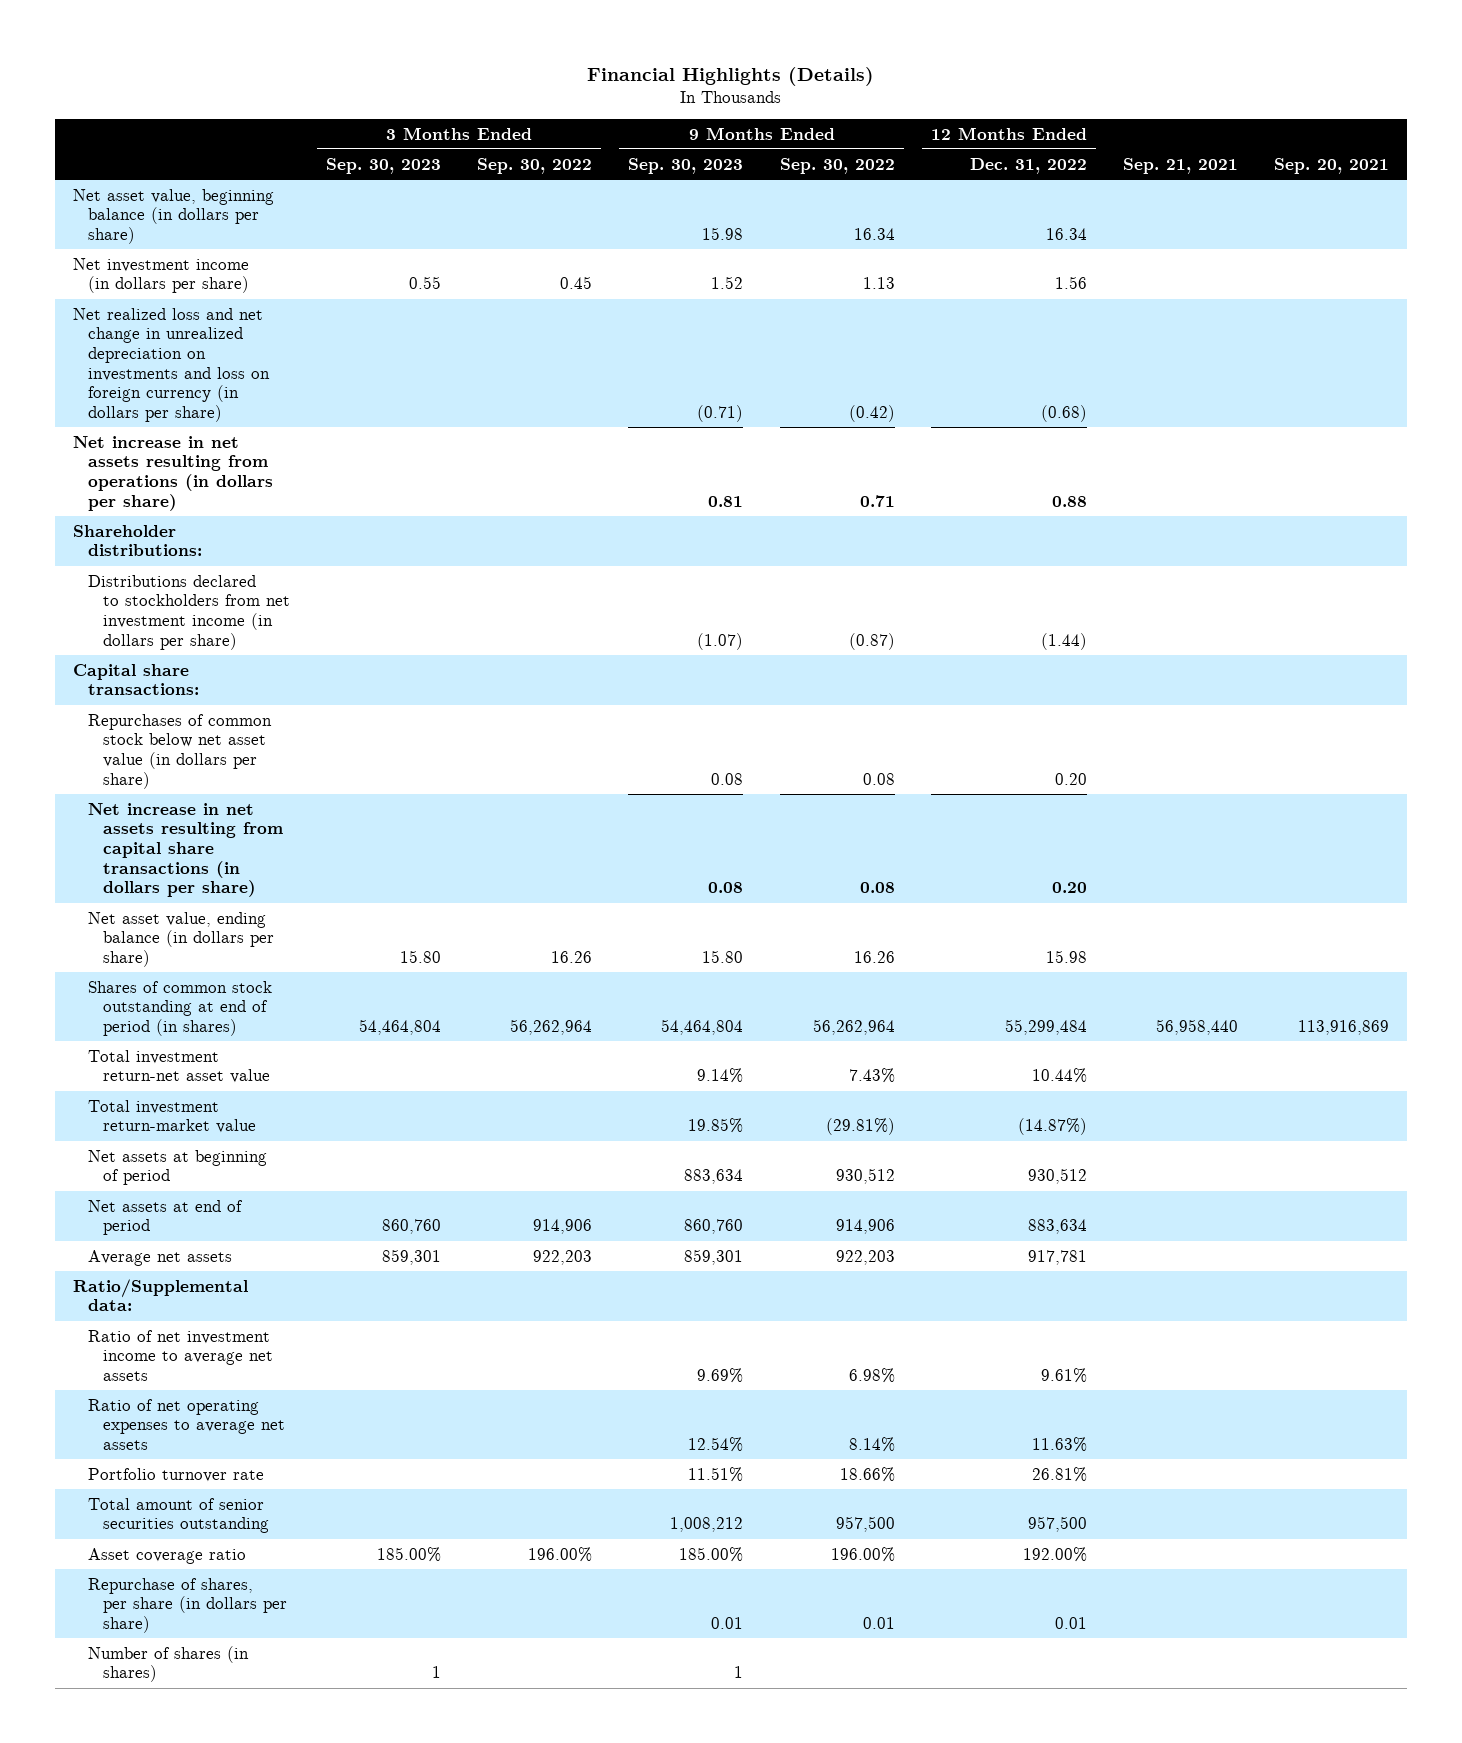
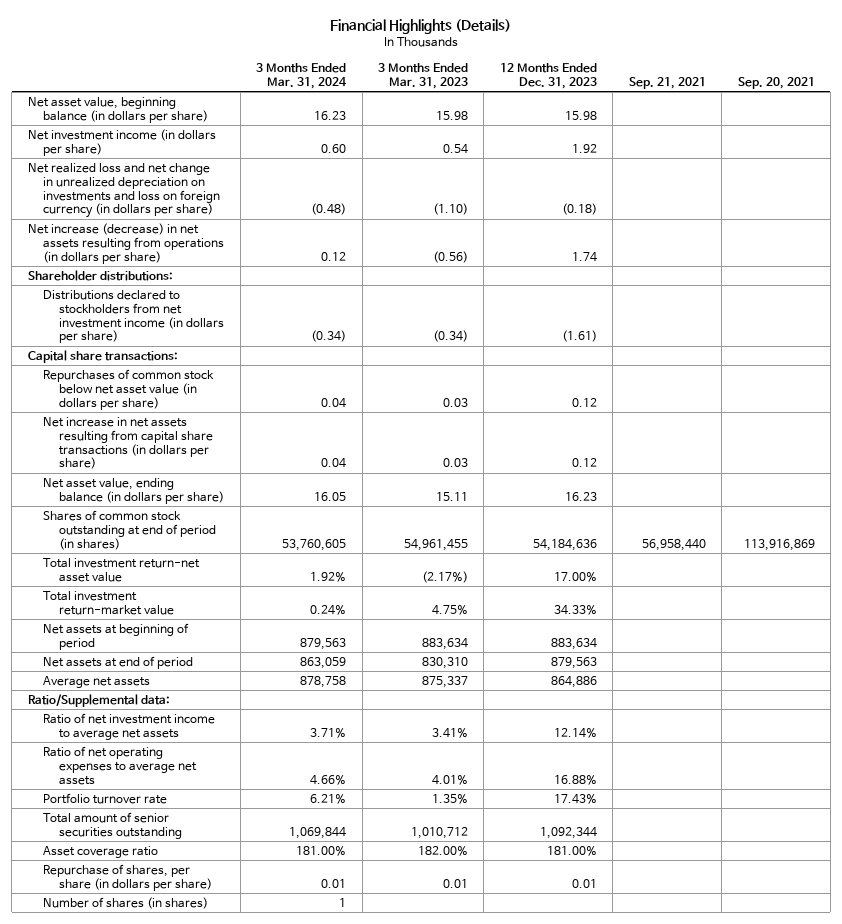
- | 3 Months Ended Sep. 30, 2023 | 3 Months Ended Sep. 30, 2022 | 9 Months Ended Sep. 30, 2023 | 9 Months Ended Sep. 30, 2022 | 12 Months Ended Dec. 31, 2022 | Sep. 21, 2021 | Sep. 20, 2021
+ | 3 Months Ended Mar. 31, 2024 | 3 Months Ended Mar. 31, 2023 | 12 Months Ended Dec. 31, 2023 | Sep. 21, 2021 | Sep. 20, 2021
- Net increase in net assets resulting from operations (in dollars per share) | | | 0.81 | 0.71 | 0.88 | |
+ Net increase (decrease) in net assets resulting from operations (in dollars per share) | 0.12 | (0.56) | 1.74 | |

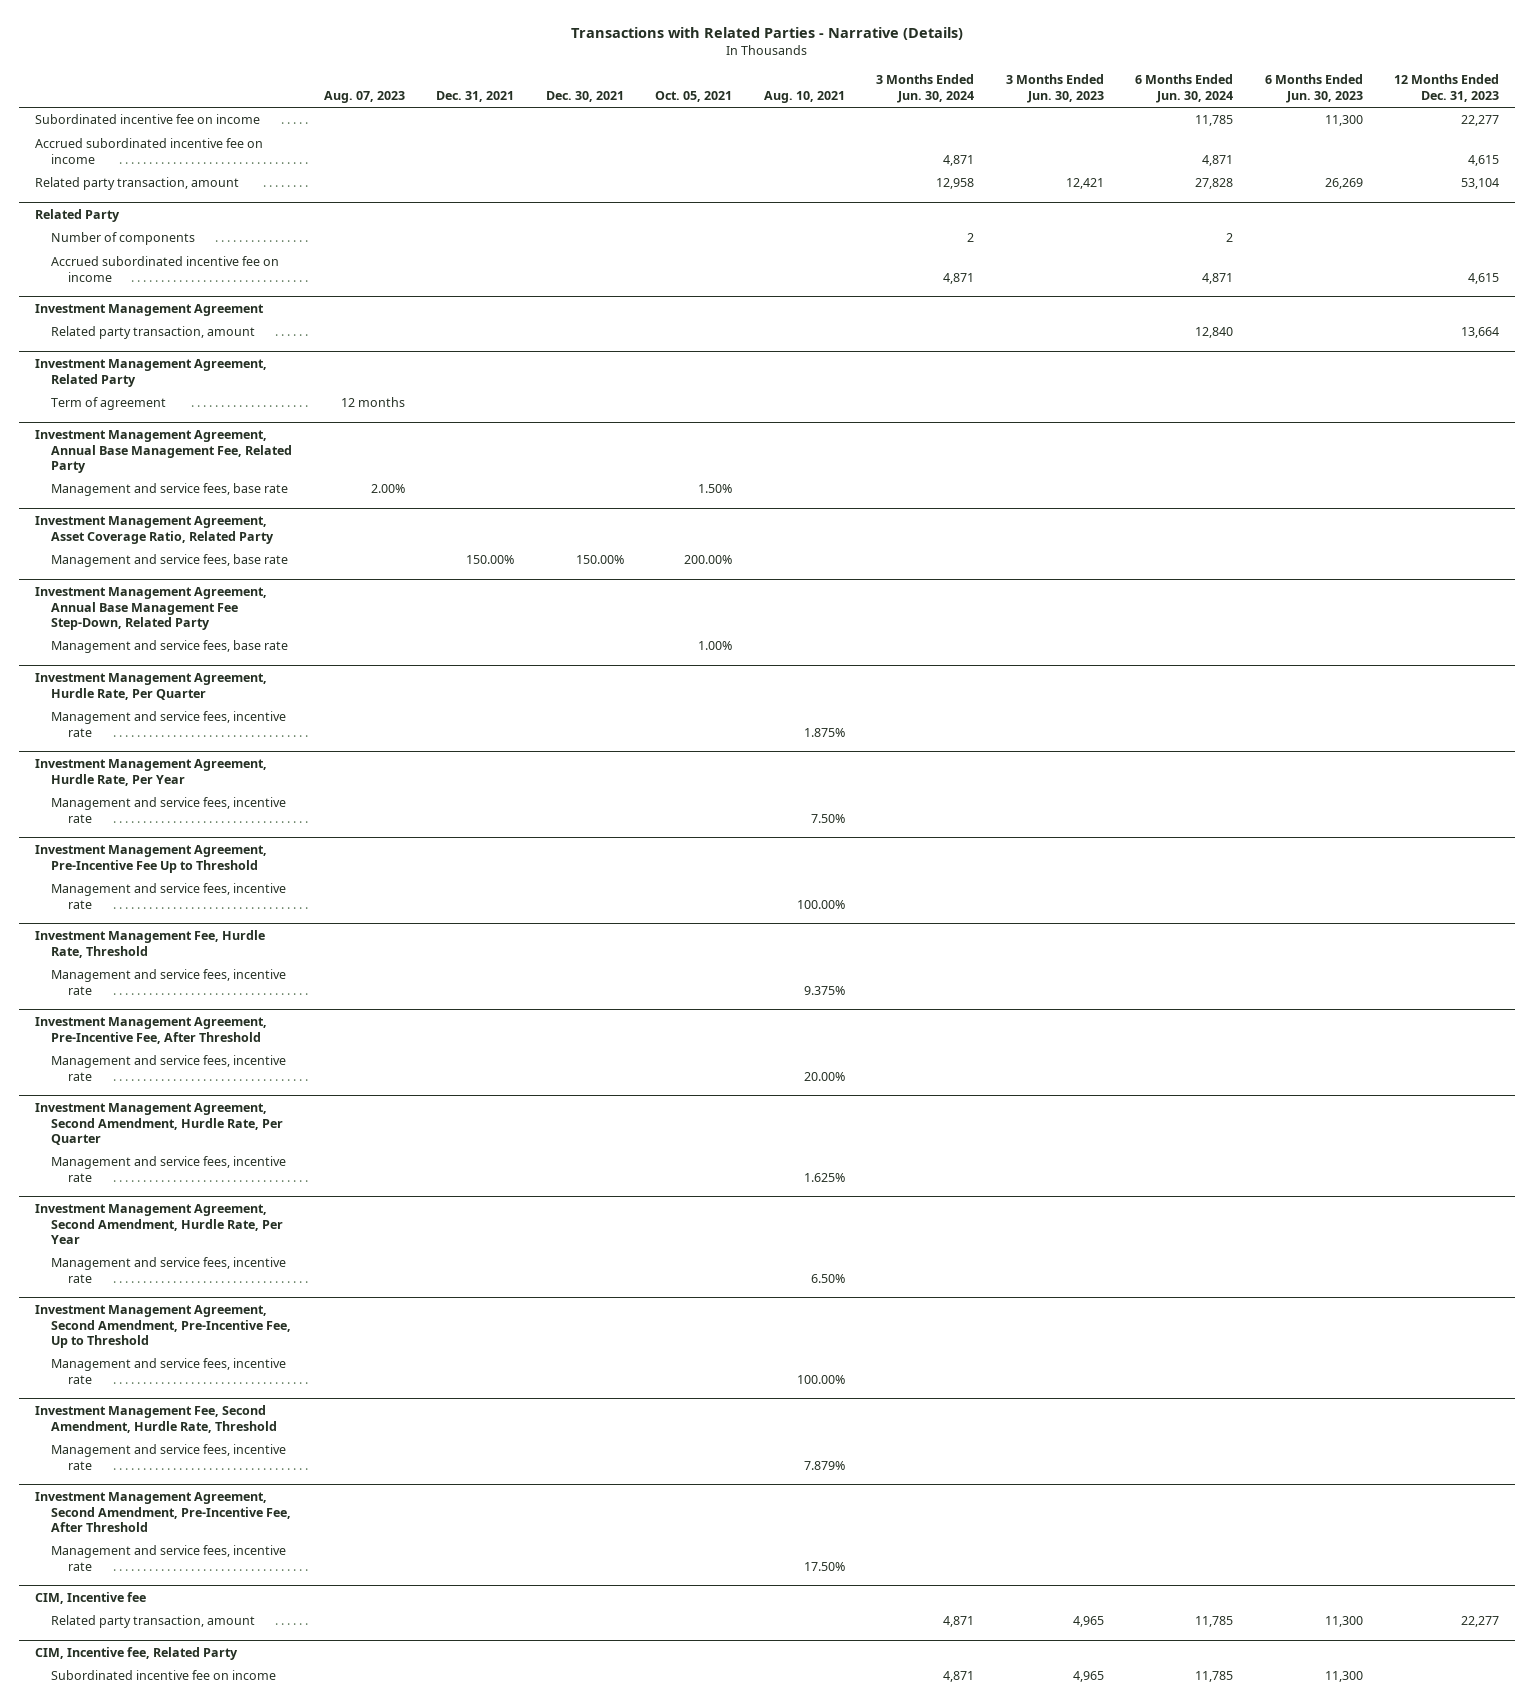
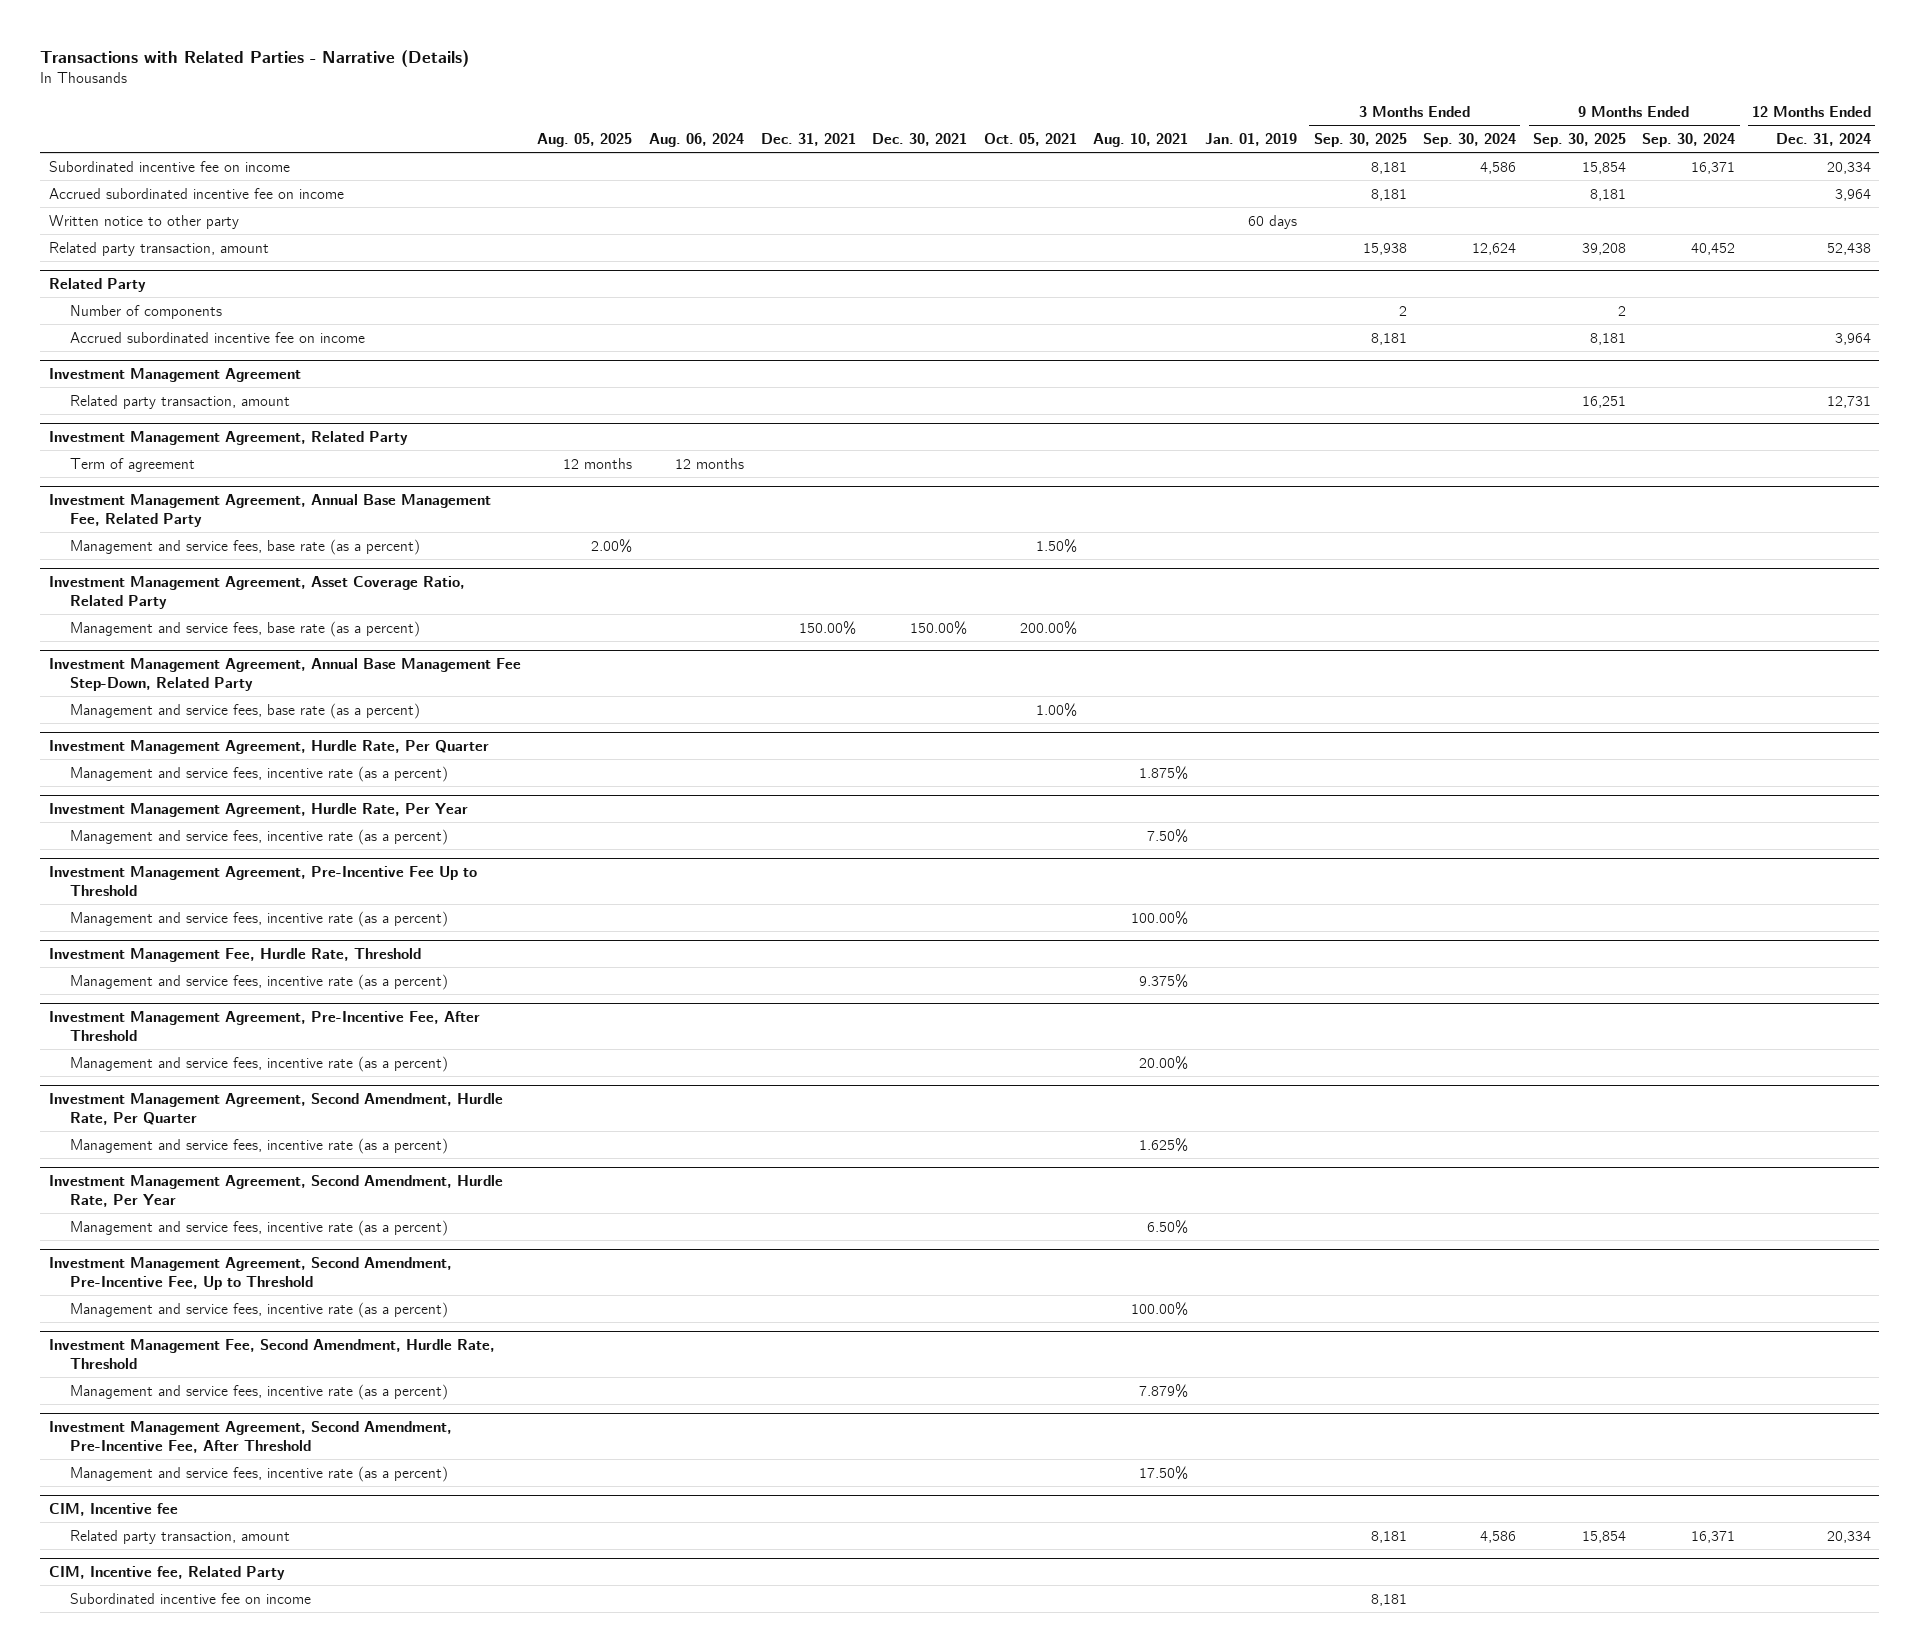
- | Aug. 07, 2023 | Dec. 31, 2021 | Dec. 30, 2021 | Oct. 05, 2021 | Aug. 10, 2021 | 3 Months Ended Jun. 30, 2024 | 3 Months Ended Jun. 30, 2023 | 6 Months Ended Jun. 30, 2024 | 6 Months Ended Jun. 30, 2023 | 12 Months Ended Dec. 31, 2023
+ | Aug. 05, 2025 | Aug. 06, 2024 | Dec. 31, 2021 | Dec. 30, 2021 | Oct. 05, 2021 | Aug. 10, 2021 | Jan. 01, 2019 | 3 Months Ended Sep. 30, 2025 | 3 Months Ended Sep. 30, 2024 | 9 Months Ended Sep. 30, 2025 | 9 Months Ended Sep. 30, 2024 | 12 Months Ended Dec. 31, 2024
+ Written notice to other party | | | | | | | 60 days | | | | |
@ Investment Management Agreement, Annual Base Management Fee, Related Party
- Management and service fees, base rate | 2.00% | | | 1.50% | | | | | |
+ Management and service fees, base rate (as a percent) | 2.00% | | | | 1.50% | | | | | | |
@ Investment Management Agreement, Asset Coverage Ratio, Related Party
- Management and service fees, base rate | | 150.00% | 150.00% | 200.00% | | | | | |
+ Management and service fees, base rate (as a percent) | | | 150.00% | 150.00% | 200.00% | | | | | | |
@ Investment Management Agreement, Annual Base Management Fee Step-Down, Related Party
- Management and service fees, base rate | | | | 1.00% | | | | | |
+ Management and service fees, base rate (as a percent) | | | | | 1.00% | | | | | | |
@ Investment Management Agreement, Hurdle Rate, Per Quarter
- Management and service fees, incentive rate | | | | | 1.875% | | | | |
+ Management and service fees, incentive rate (as a percent) | | | | | | 1.875% | | | | | |
@ Investment Management Agreement, Hurdle Rate, Per Year
- Management and service fees, incentive rate | | | | | 7.50% | | | | |
+ Management and service fees, incentive rate (as a percent) | | | | | | 7.50% | | | | | |
@ Investment Management Agreement, Pre-Incentive Fee Up to Threshold
- Management and service fees, incentive rate | | | | | 100.00% | | | | |
+ Management and service fees, incentive rate (as a percent) | | | | | | 100.00% | | | | | |
@ Investment Management Fee, Hurdle Rate, Threshold
- Management and service fees, incentive rate | | | | | 9.375% | | | | |
+ Management and service fees, incentive rate (as a percent) | | | | | | 9.375% | | | | | |
@ Investment Management Agreement, Pre-Incentive Fee, After Threshold
- Management and service fees, incentive rate | | | | | 20.00% | | | | |
+ Management and service fees, incentive rate (as a percent) | | | | | | 20.00% | | | | | |
@ Investment Management Agreement, Second Amendment, Hurdle Rate, Per Quarter
- Management and service fees, incentive rate | | | | | 1.625% | | | | |
+ Management and service fees, incentive rate (as a percent) | | | | | | 1.625% | | | | | |
@ Investment Management Agreement, Second Amendment, Hurdle Rate, Per Year
- Management and service fees, incentive rate | | | | | 6.50% | | | | |
+ Management and service fees, incentive rate (as a percent) | | | | | | 6.50% | | | | | |
@ Investment Management Agreement, Second Amendment, Pre-Incentive Fee, Up to Threshold
- Management and service fees, incentive rate | | | | | 100.00% | | | | |
+ Management and service fees, incentive rate (as a percent) | | | | | | 100.00% | | | | | |
@ Investment Management Fee, Second Amendment, Hurdle Rate, Threshold
- Management and service fees, incentive rate | | | | | 7.879% | | | | |
+ Management and service fees, incentive rate (as a percent) | | | | | | 7.879% | | | | | |
@ Investment Management Agreement, Second Amendment, Pre-Incentive Fee, After Threshold
- Management and service fees, incentive rate | | | | | 17.50% | | | | |
+ Management and service fees, incentive rate (as a percent) | | | | | | 17.50% | | | | | |

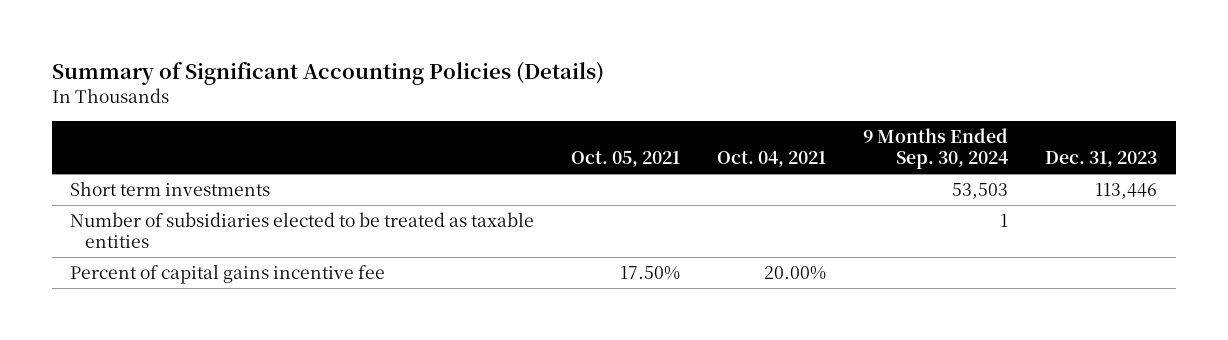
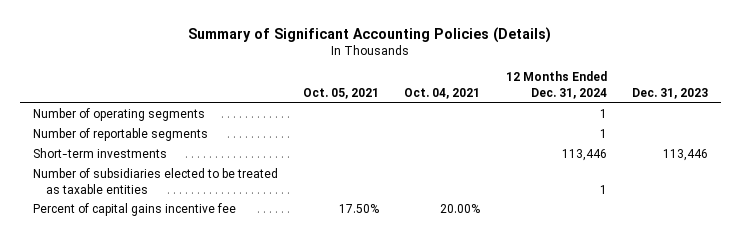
- | Oct. 05, 2021 | Oct. 04, 2021 | 9 Months Ended Sep. 30, 2024 | Dec. 31, 2023
+ | Oct. 05, 2021 | Oct. 04, 2021 | 12 Months Ended Dec. 31, 2024 | Dec. 31, 2023
- Short term investments | | | 53,503 | 113,446
+ Number of operating segments | | | 1 |
+ Number of reportable segments | | | 1 |
+ Short-term investments | | | 113,446 | 113,446

